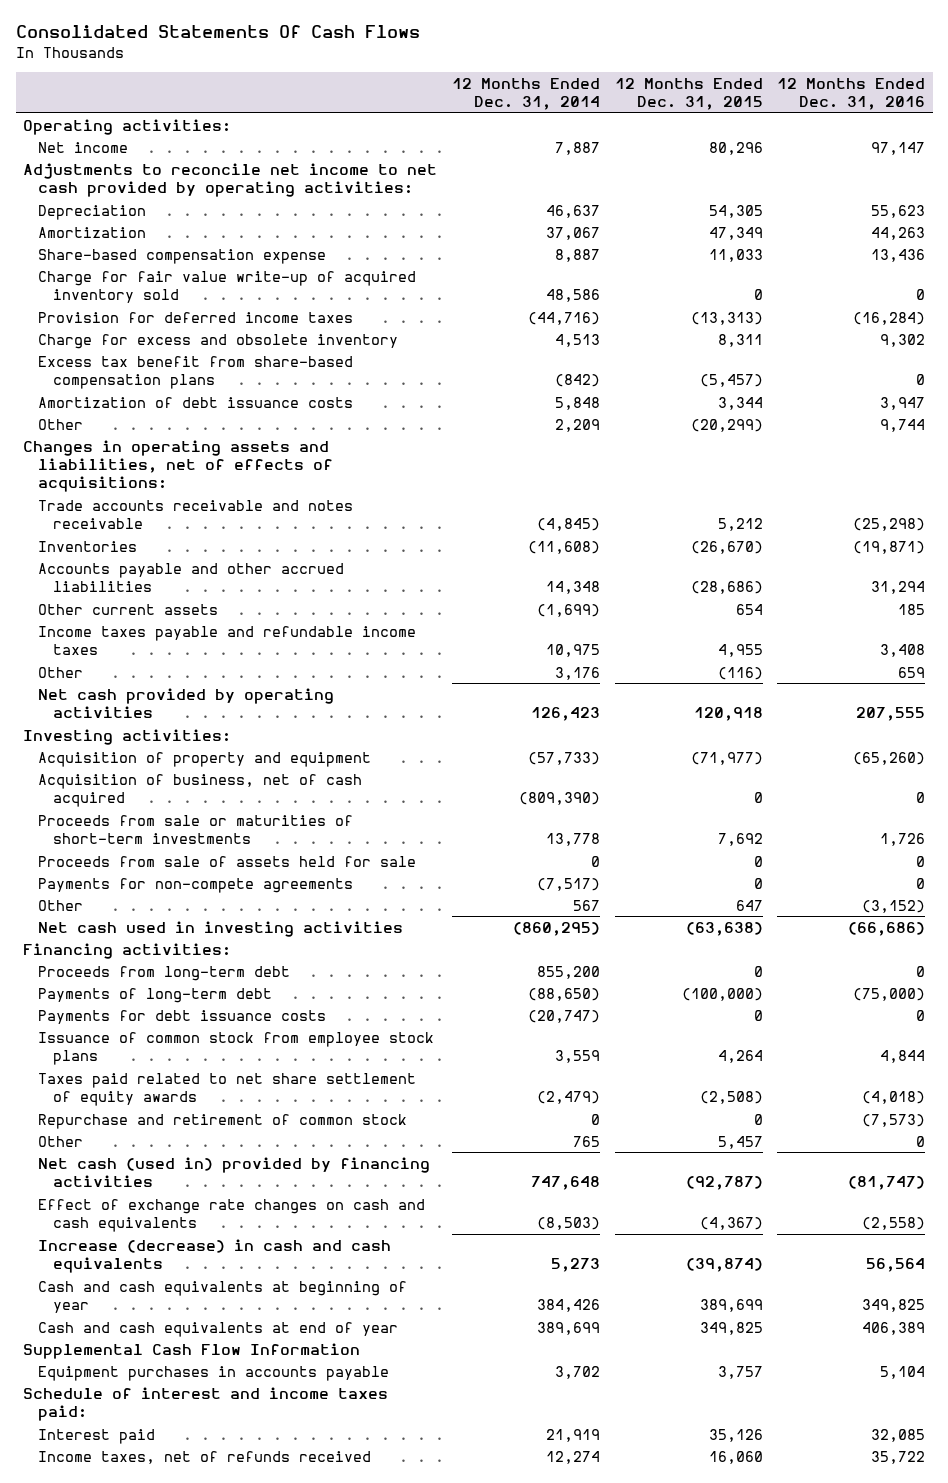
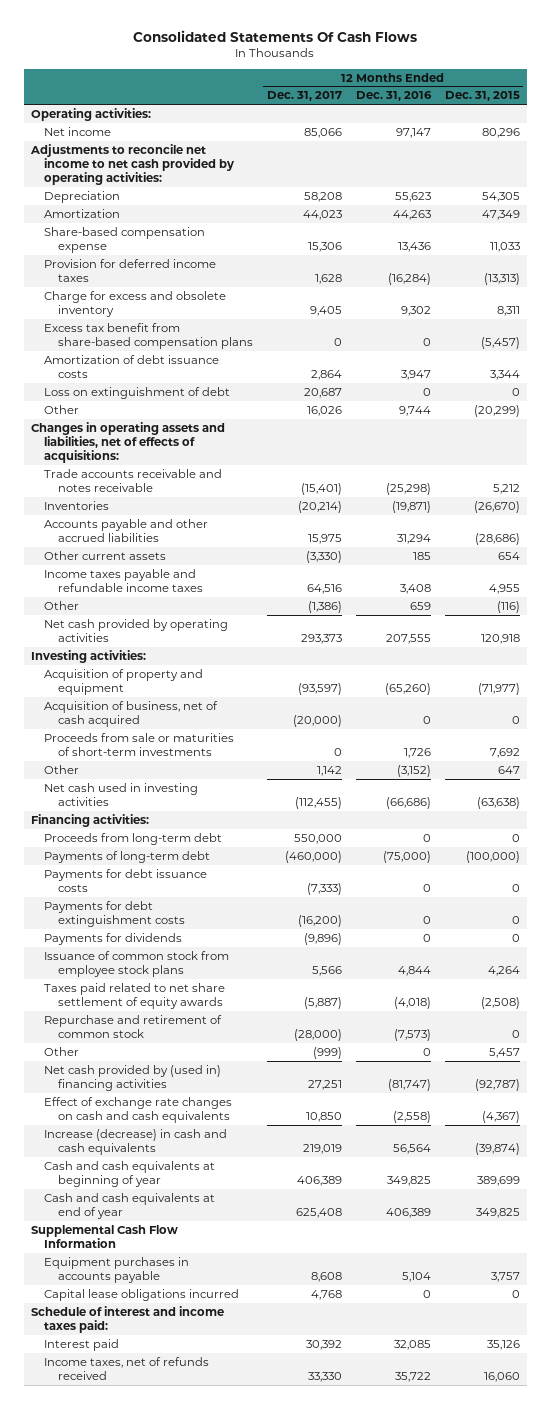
- | 12 Months Ended Dec. 31, 2014 | 12 Months Ended Dec. 31, 2015 | 12 Months Ended Dec. 31, 2016
+ | 12 Months Ended Dec. 31, 2017 | 12 Months Ended Dec. 31, 2016 | 12 Months Ended Dec. 31, 2015
- Charge for fair value write-up of acquired inventory sold | 48,586 | 0 | 0
+ Loss on extinguishment of debt | 20,687 | 0 | 0
- Proceeds from sale of assets held for sale | 0 | 0 | 0
- Payments for non-compete agreements | (7,517) | 0 | 0
+ Payments for debt extinguishment costs | (16,200) | 0 | 0
+ Payments for dividends | (9,896) | 0 | 0
- Net cash (used in) provided by financing activities | 747,648 | (92,787) | (81,747)
+ Net cash provided by (used in) financing activities | 27,251 | (81,747) | (92,787)
+ Capital lease obligations incurred | 4,768 | 0 | 0

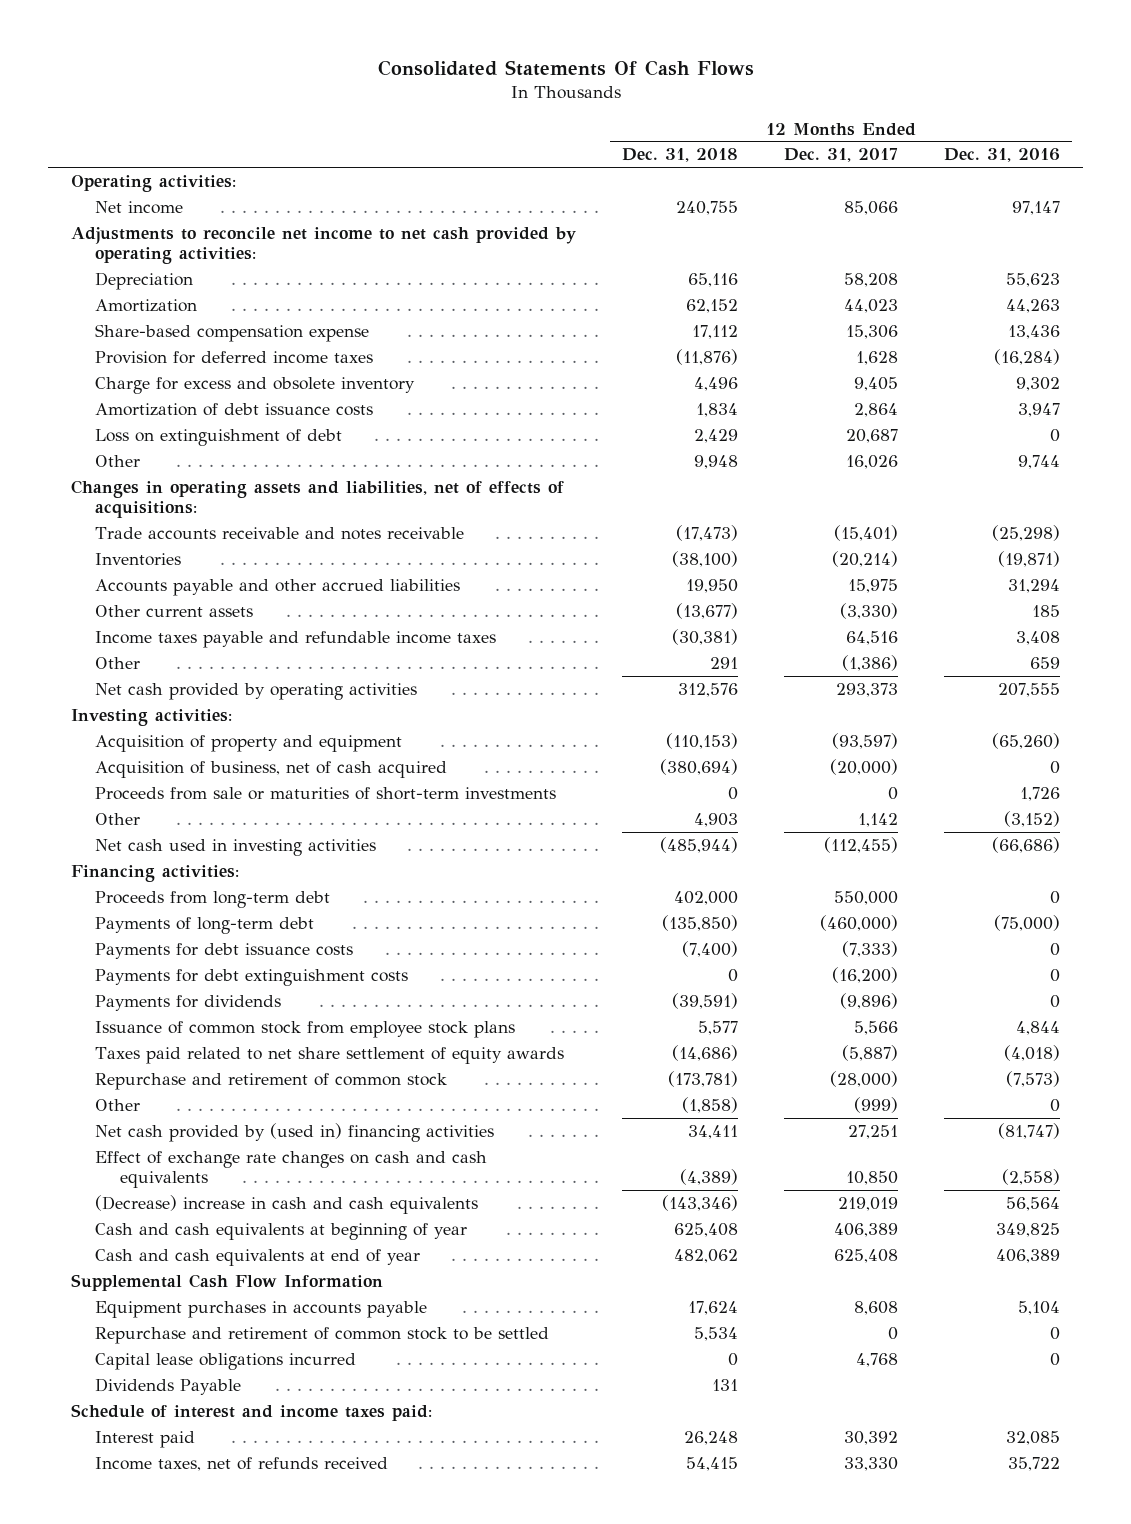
- | 12 Months Ended Dec. 31, 2017 | 12 Months Ended Dec. 31, 2016 | 12 Months Ended Dec. 31, 2015
+ | 12 Months Ended Dec. 31, 2018 | 12 Months Ended Dec. 31, 2017 | 12 Months Ended Dec. 31, 2016
- Excess tax benefit from share-based compensation plans | 0 | 0 | (5,457)
- Increase (decrease) in cash and cash equivalents | 219,019 | 56,564 | (39,874)
+ (Decrease) increase in cash and cash equivalents | (143,346) | 219,019 | 56,564
+ Repurchase and retirement of common stock to be settled | 5,534 | 0 | 0
+ Dividends Payable | 131 | |

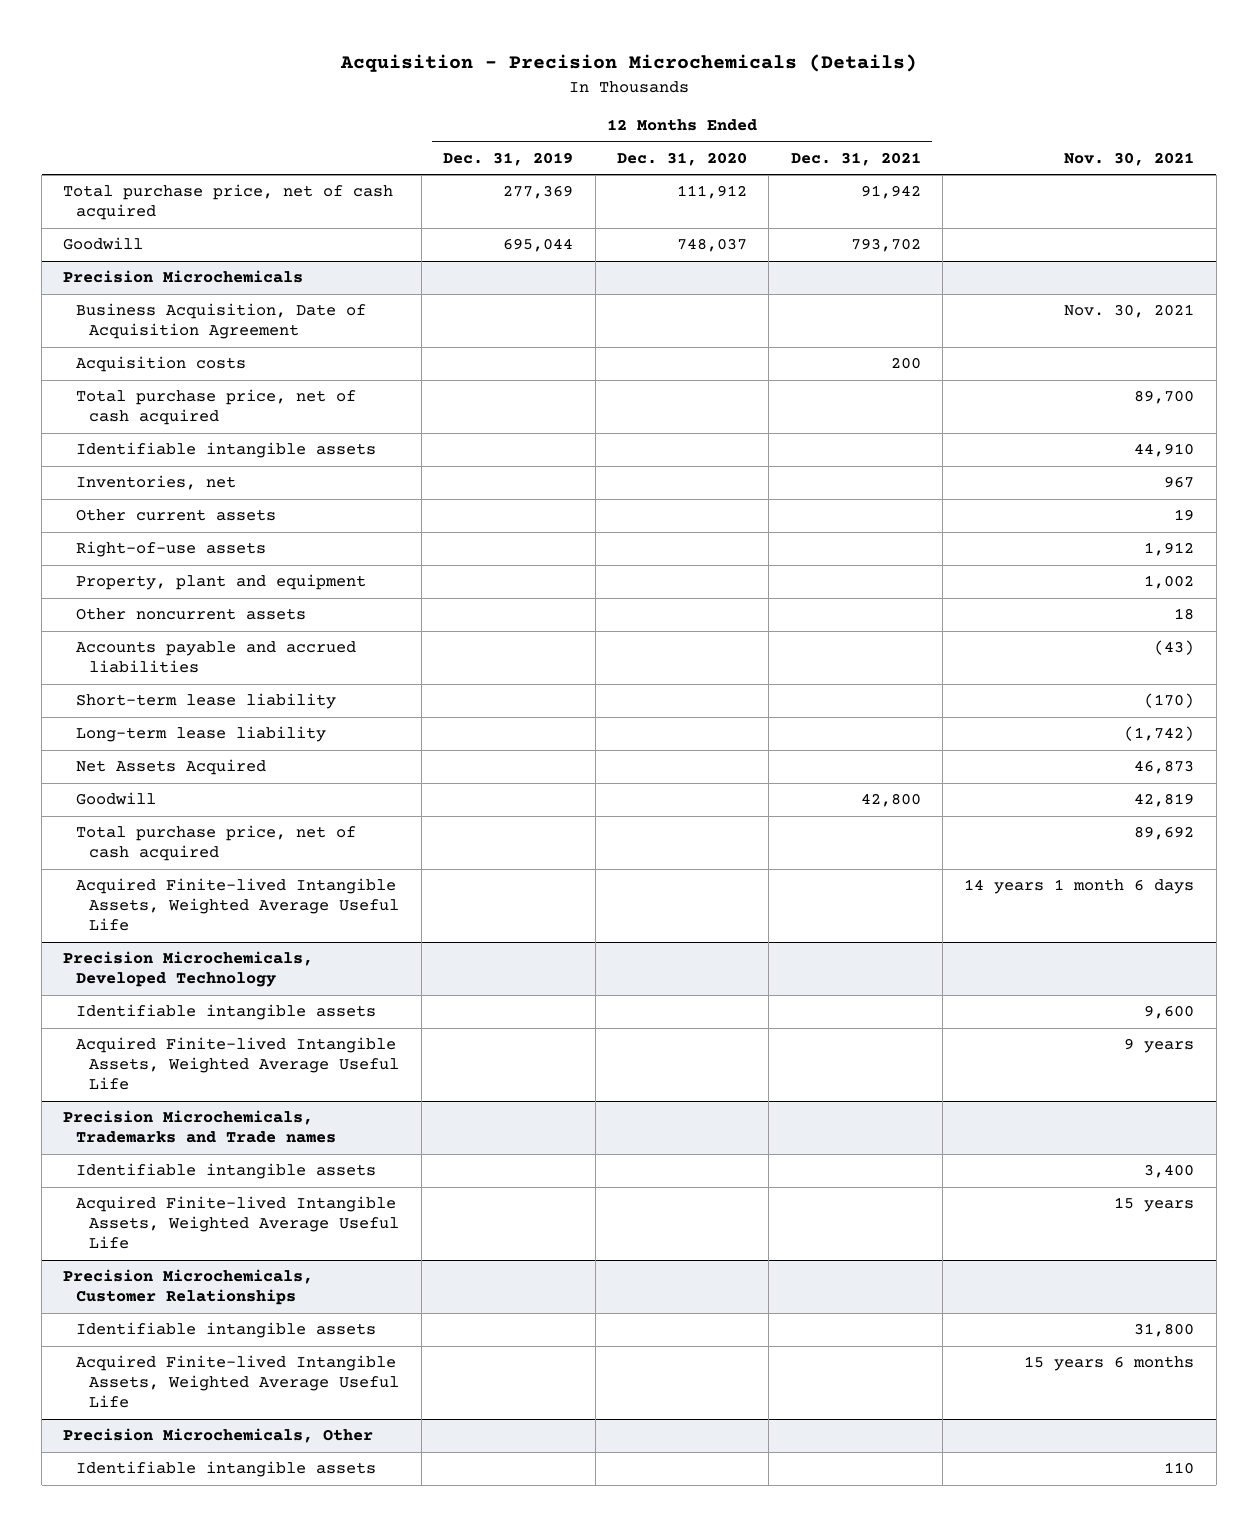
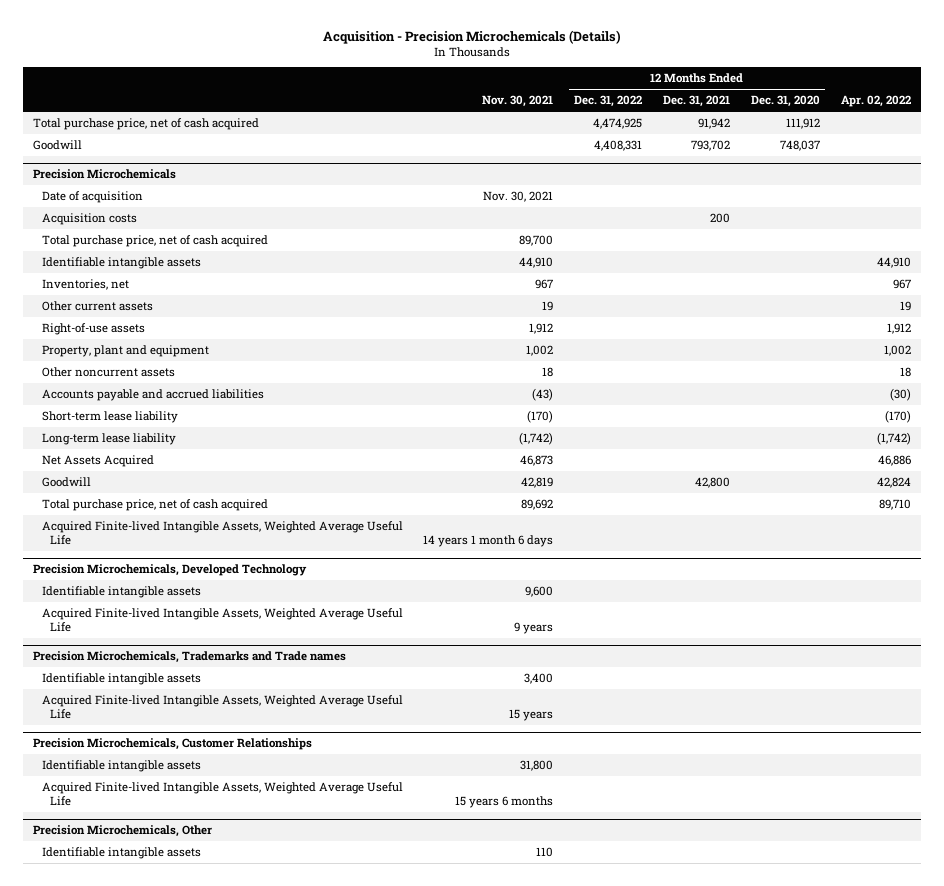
- | 12 Months Ended Dec. 31, 2019 | 12 Months Ended Dec. 31, 2020 | 12 Months Ended Dec. 31, 2021 | Nov. 30, 2021
+ | Nov. 30, 2021 | 12 Months Ended Dec. 31, 2022 | 12 Months Ended Dec. 31, 2021 | 12 Months Ended Dec. 31, 2020 | Apr. 02, 2022
@ Precision Microchemicals
- Business Acquisition, Date of Acquisition Agreement | | | | Nov. 30, 2021
+ Date of acquisition | Nov. 30, 2021 | | | |

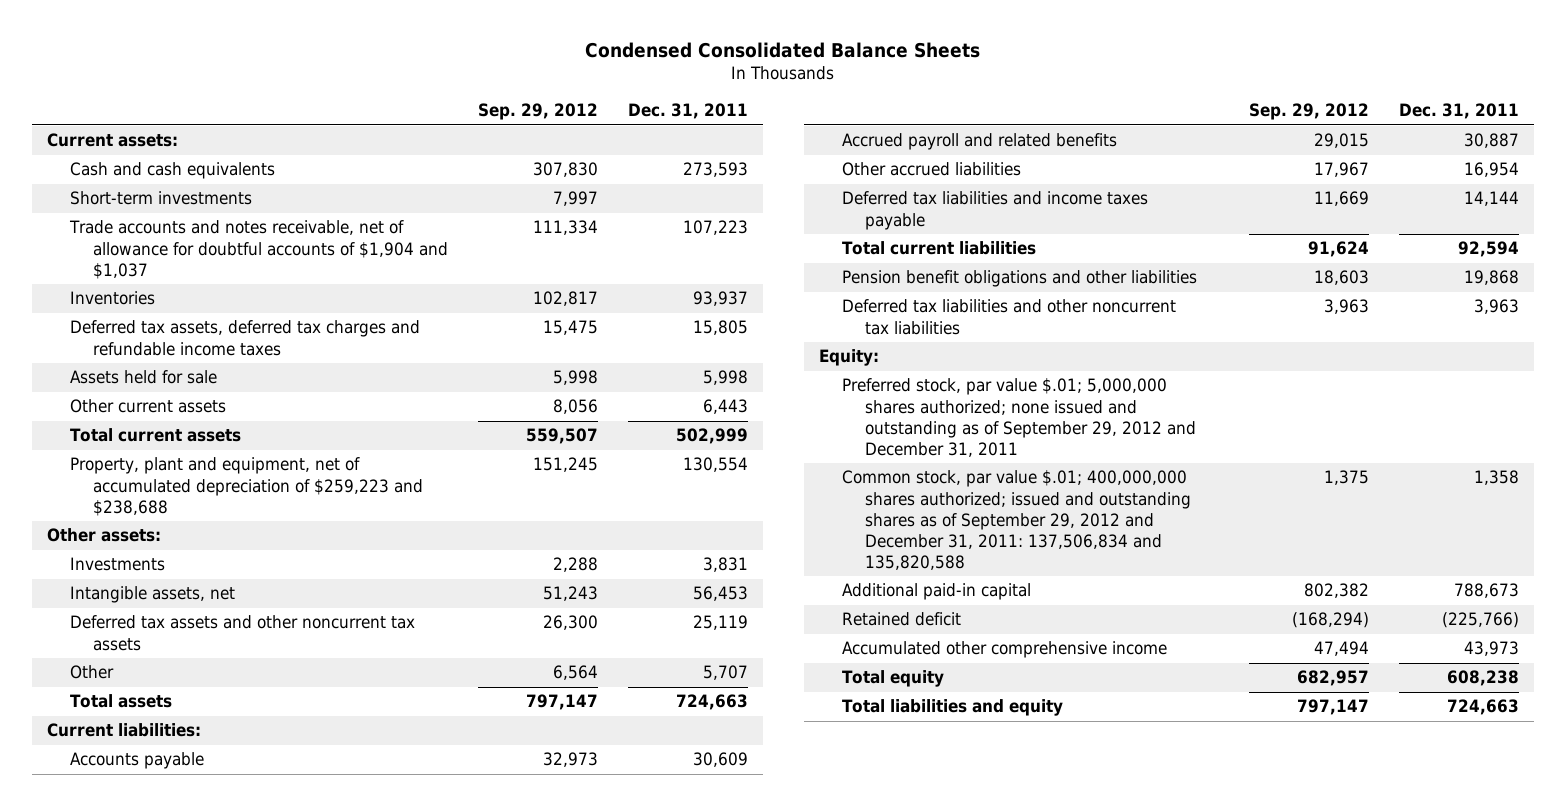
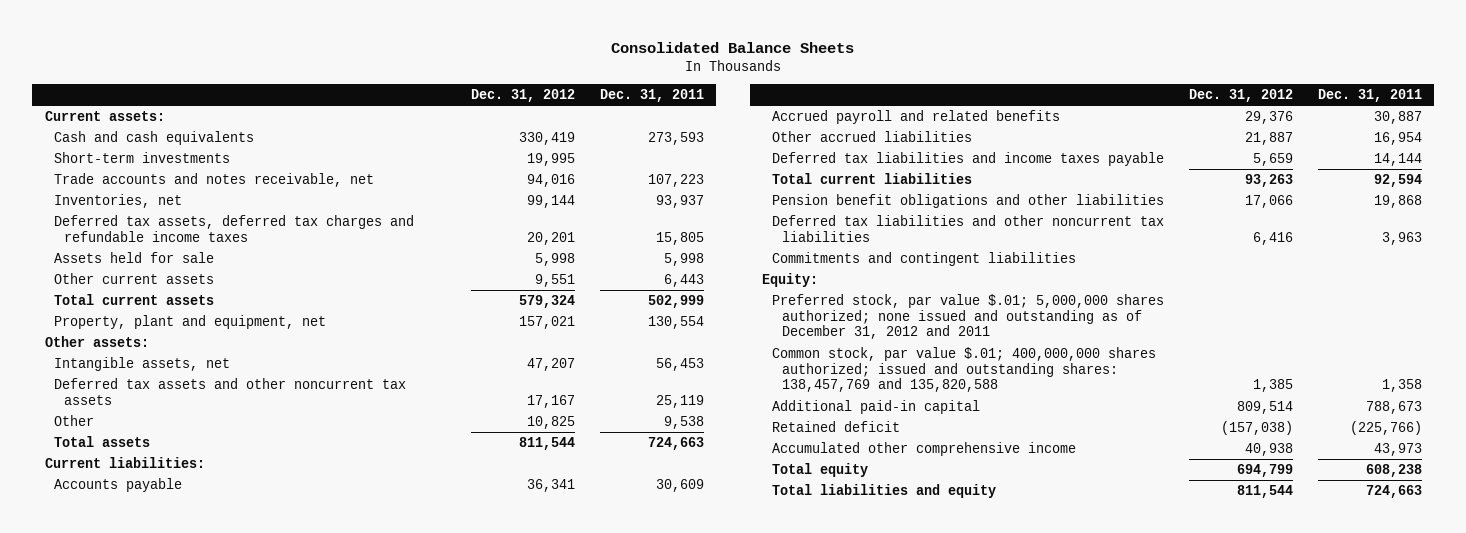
- Condensed Consolidated Balance Sheets
+ Consolidated Balance Sheets
- | Sep. 29, 2012 | Dec. 31, 2011
+ | Dec. 31, 2012 | Dec. 31, 2011
- Trade accounts and notes receivable, net of allowance for doubtful accounts of $1,904 and $1,037 | 111,334 | 107,223
- Inventories | 102,817 | 93,937
+ Trade accounts and notes receivable, net | 94,016 | 107,223
+ Inventories, net | 99,144 | 93,937
- Property, plant and equipment, net of accumulated depreciation of $259,223 and $238,688 | 151,245 | 130,554
+ Property, plant and equipment, net | 157,021 | 130,554
- Investments | 2,288 | 3,831
- Other | 6,564 | 5,707
+ Other | 10,825 | 9,538
+ Commitments and contingent liabilities
- Preferred stock, par value $.01; 5,000,000 shares authorized; none issued and outstanding as of September 29, 2012 and December 31, 2011
- Common stock, par value $.01; 400,000,000 shares authorized; issued and outstanding shares as of September 29, 2012 and December 31, 2011: 137,506,834 and 135,820,588 | 1,375 | 1,358
+ Preferred stock, par value $.01; 5,000,000 shares authorized; none issued and outstanding as of December 31, 2012 and 2011
+ Common stock, par value $.01; 400,000,000 shares authorized; issued and outstanding shares: 138,457,769 and 135,820,588 | 1,385 | 1,358

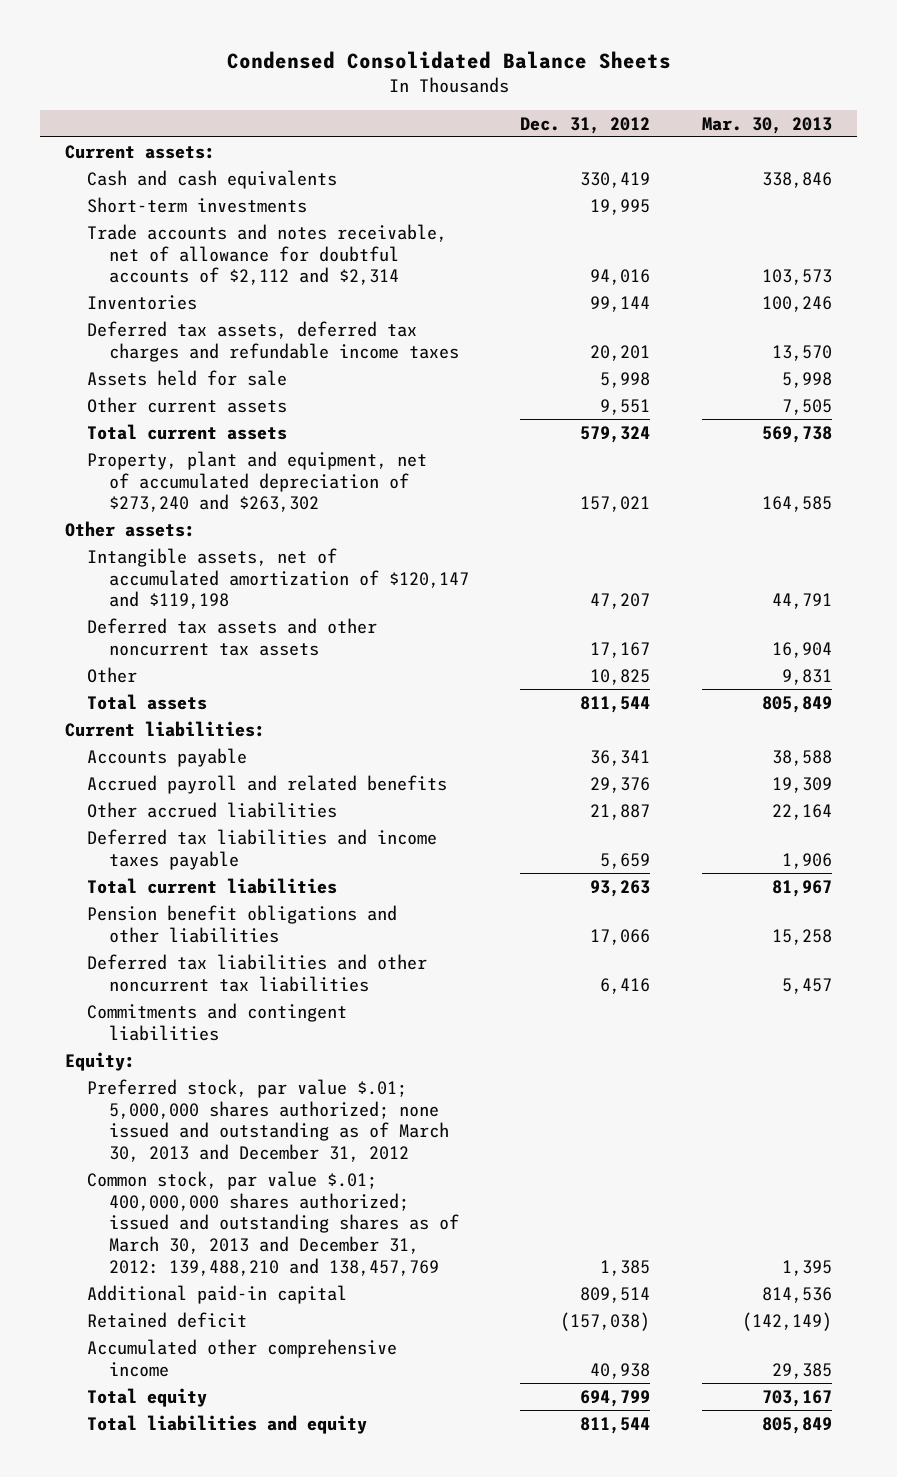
- Consolidated Balance Sheets
+ Condensed Consolidated Balance Sheets
- | Dec. 31, 2012 | Dec. 31, 2011
+ | Dec. 31, 2012 | Mar. 30, 2013
- Trade accounts and notes receivable, net | 94,016 | 107,223
- Inventories, net | 99,144 | 93,937
+ Trade accounts and notes receivable, net of allowance for doubtful accounts of $2,112 and $2,314 | 94,016 | 103,573
+ Inventories | 99,144 | 100,246
- Property, plant and equipment, net | 157,021 | 130,554
+ Property, plant and equipment, net of accumulated depreciation of $273,240 and $263,302 | 157,021 | 164,585
- Intangible assets, net | 47,207 | 56,453
+ Intangible assets, net of accumulated amortization of $120,147 and $119,198 | 47,207 | 44,791
- Preferred stock, par value $.01; 5,000,000 shares authorized; none issued and outstanding as of December 31, 2012 and 2011
- Common stock, par value $.01; 400,000,000 shares authorized; issued and outstanding shares: 138,457,769 and 135,820,588 | 1,385 | 1,358
+ Preferred stock, par value $.01; 5,000,000 shares authorized; none issued and outstanding as of March 30, 2013 and December 31, 2012
+ Common stock, par value $.01; 400,000,000 shares authorized; issued and outstanding shares as of March 30, 2013 and December 31, 2012: 139,488,210 and 138,457,769 | 1,385 | 1,395

